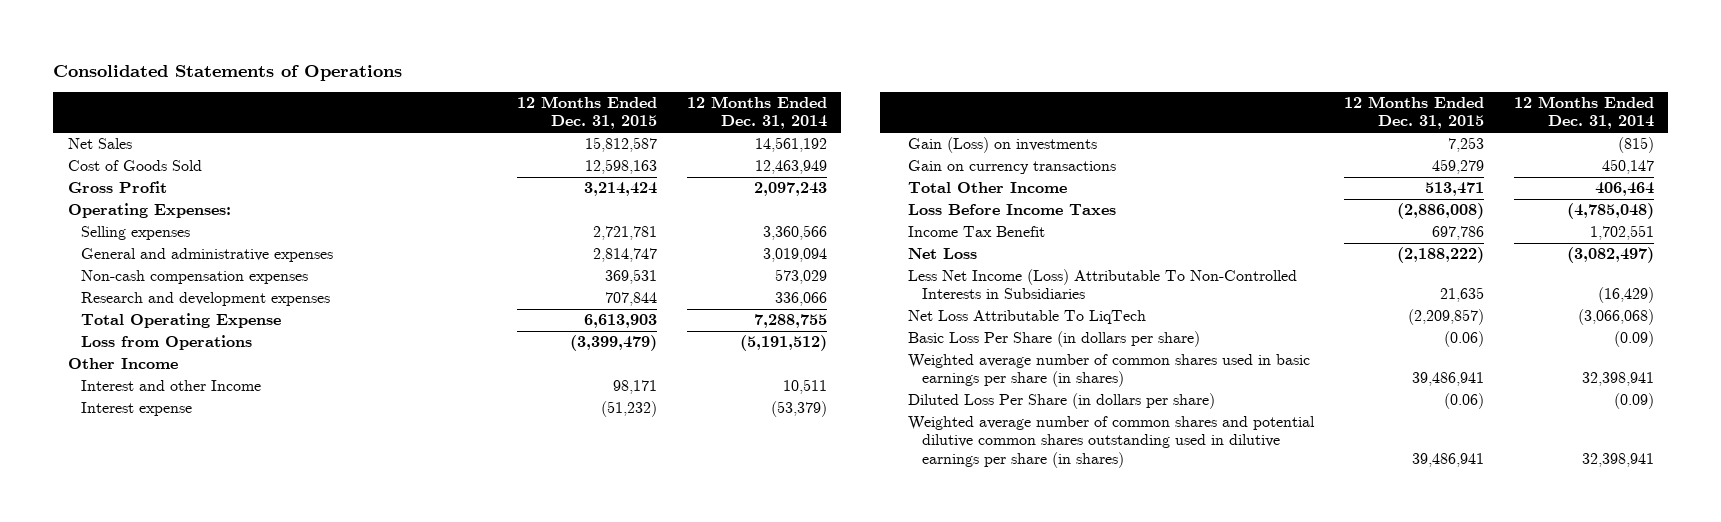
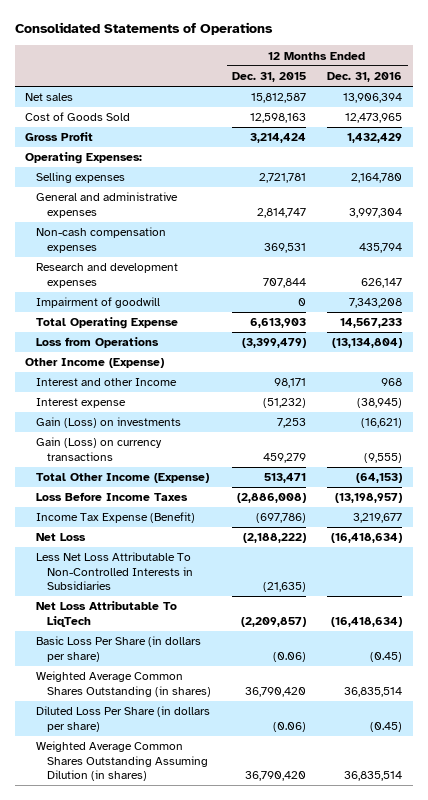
- | 12 Months Ended Dec. 31, 2015 | 12 Months Ended Dec. 31, 2014
+ | 12 Months Ended Dec. 31, 2015 | 12 Months Ended Dec. 31, 2016
- Net Sales | 15,812,587 | 14,561,192
+ Net sales | 15,812,587 | 13,906,394
+ Impairment of goodwill | 0 | 7,343,208
- Other Income
+ Other Income (Expense)
- Gain on currency transactions | 459,279 | 450,147
- Total Other Income | 513,471 | 406,464
+ Gain (Loss) on currency transactions | 459,279 | (9,555)
+ Total Other Income (Expense) | 513,471 | (64,153)
- Income Tax Benefit | 697,786 | 1,702,551
+ Income Tax Expense (Benefit) | (697,786) | 3,219,677
- Less Net Income (Loss) Attributable To Non-Controlled Interests in Subsidiaries | 21,635 | (16,429)
+ Less Net Loss Attributable To Non-Controlled Interests in Subsidiaries | (21,635) |
- Weighted average number of common shares used in basic earnings per share (in shares) | 39,486,941 | 32,398,941
+ Weighted Average Common Shares Outstanding (in shares) | 36,790,420 | 36,835,514
- Weighted average number of common shares and potential dilutive common shares outstanding used in dilutive earnings per share (in shares) | 39,486,941 | 32,398,941
+ Weighted Average Common Shares Outstanding Assuming Dilution (in shares) | 36,790,420 | 36,835,514

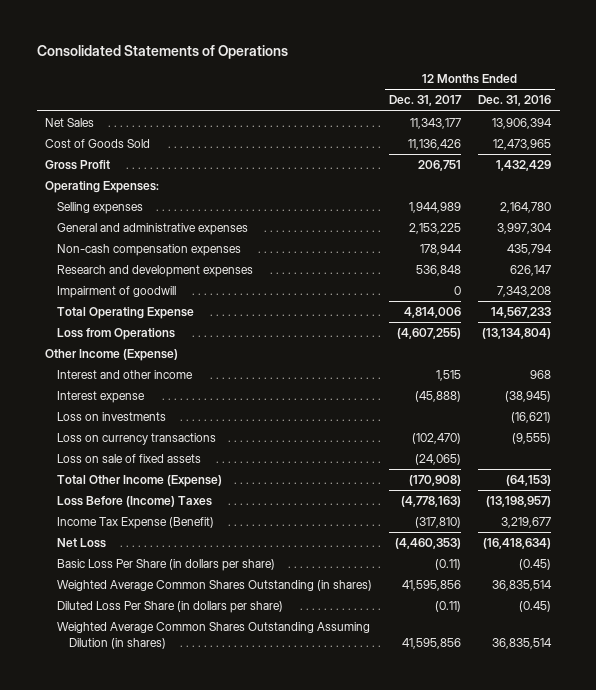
- | 12 Months Ended Dec. 31, 2015 | 12 Months Ended Dec. 31, 2016
+ | 12 Months Ended Dec. 31, 2017 | 12 Months Ended Dec. 31, 2016
- Net sales | 15,812,587 | 13,906,394
+ Net Sales | 11,343,177 | 13,906,394
- Interest and other Income | 98,171 | 968
+ Interest and other income | 1,515 | 968
- Gain (Loss) on investments | 7,253 | (16,621)
- Gain (Loss) on currency transactions | 459,279 | (9,555)
+ Loss on investments | | (16,621)
+ Loss on currency transactions | (102,470) | (9,555)
+ Loss on sale of fixed assets | (24,065) |
- Loss Before Income Taxes | (2,886,008) | (13,198,957)
+ Loss Before (Income) Taxes | (4,778,163) | (13,198,957)
- Less Net Loss Attributable To Non-Controlled Interests in Subsidiaries | (21,635) |
- Net Loss Attributable To LiqTech | (2,209,857) | (16,418,634)

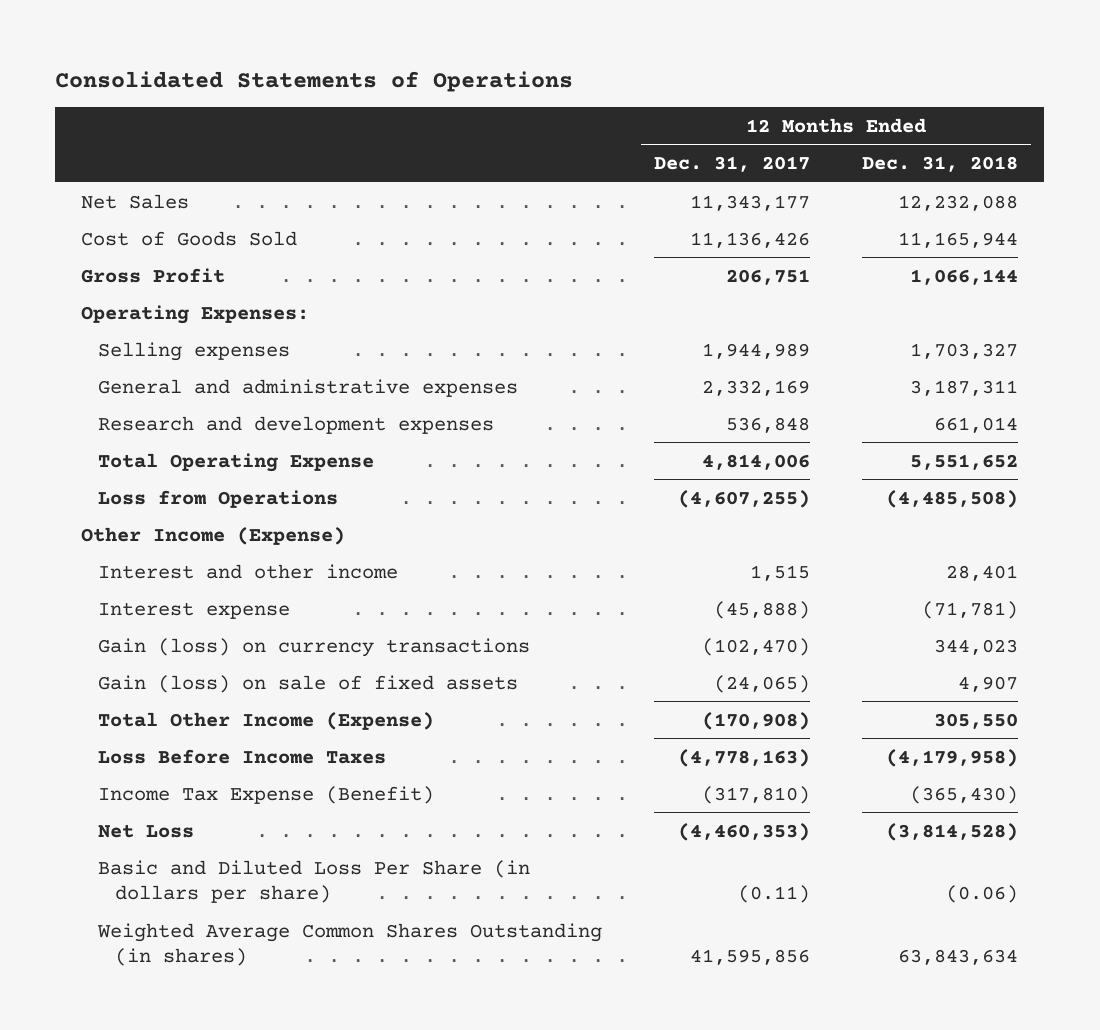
- | 12 Months Ended Dec. 31, 2017 | 12 Months Ended Dec. 31, 2016
+ | 12 Months Ended Dec. 31, 2017 | 12 Months Ended Dec. 31, 2018
- General and administrative expenses | 2,153,225 | 3,997,304
- Non-cash compensation expenses | 178,944 | 435,794
+ General and administrative expenses | 2,332,169 | 3,187,311
- Impairment of goodwill | 0 | 7,343,208
- Loss on investments | | (16,621)
- Loss on currency transactions | (102,470) | (9,555)
- Loss on sale of fixed assets | (24,065) |
+ Gain (loss) on currency transactions | (102,470) | 344,023
+ Gain (loss) on sale of fixed assets | (24,065) | 4,907
- Loss Before (Income) Taxes | (4,778,163) | (13,198,957)
+ Loss Before Income Taxes | (4,778,163) | (4,179,958)
- Basic Loss Per Share (in dollars per share) | (0.11) | (0.45)
+ Basic and Diluted Loss Per Share (in dollars per share) | (0.11) | (0.06)
- Diluted Loss Per Share (in dollars per share) | (0.11) | (0.45)
- Weighted Average Common Shares Outstanding Assuming Dilution (in shares) | 41,595,856 | 36,835,514

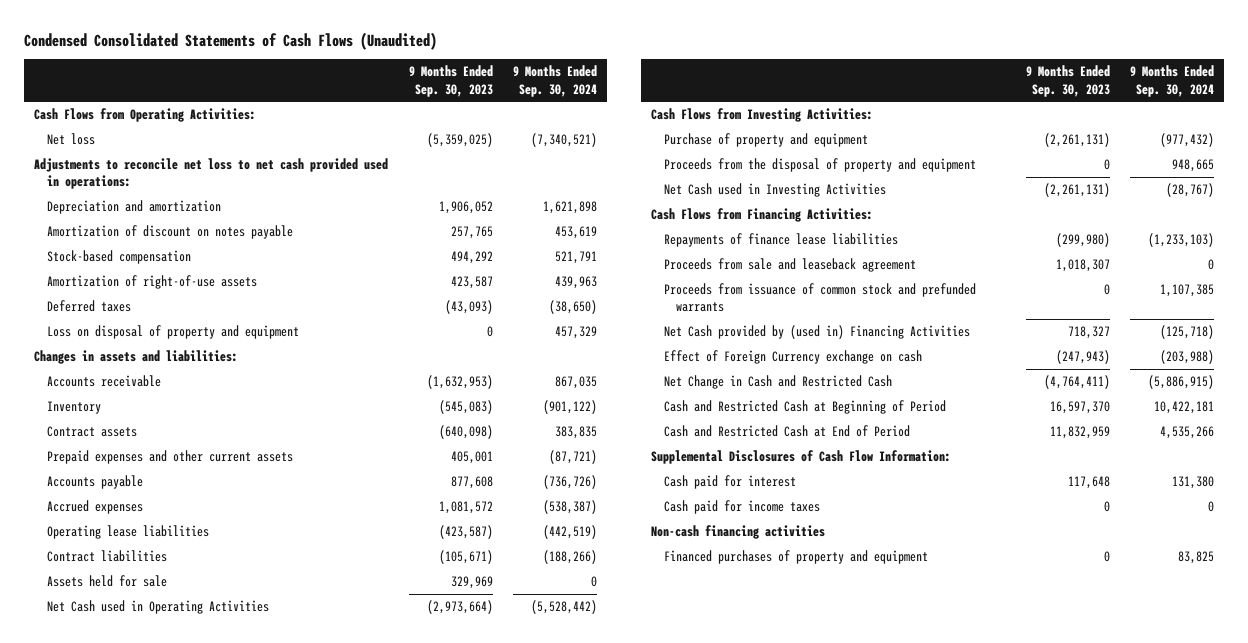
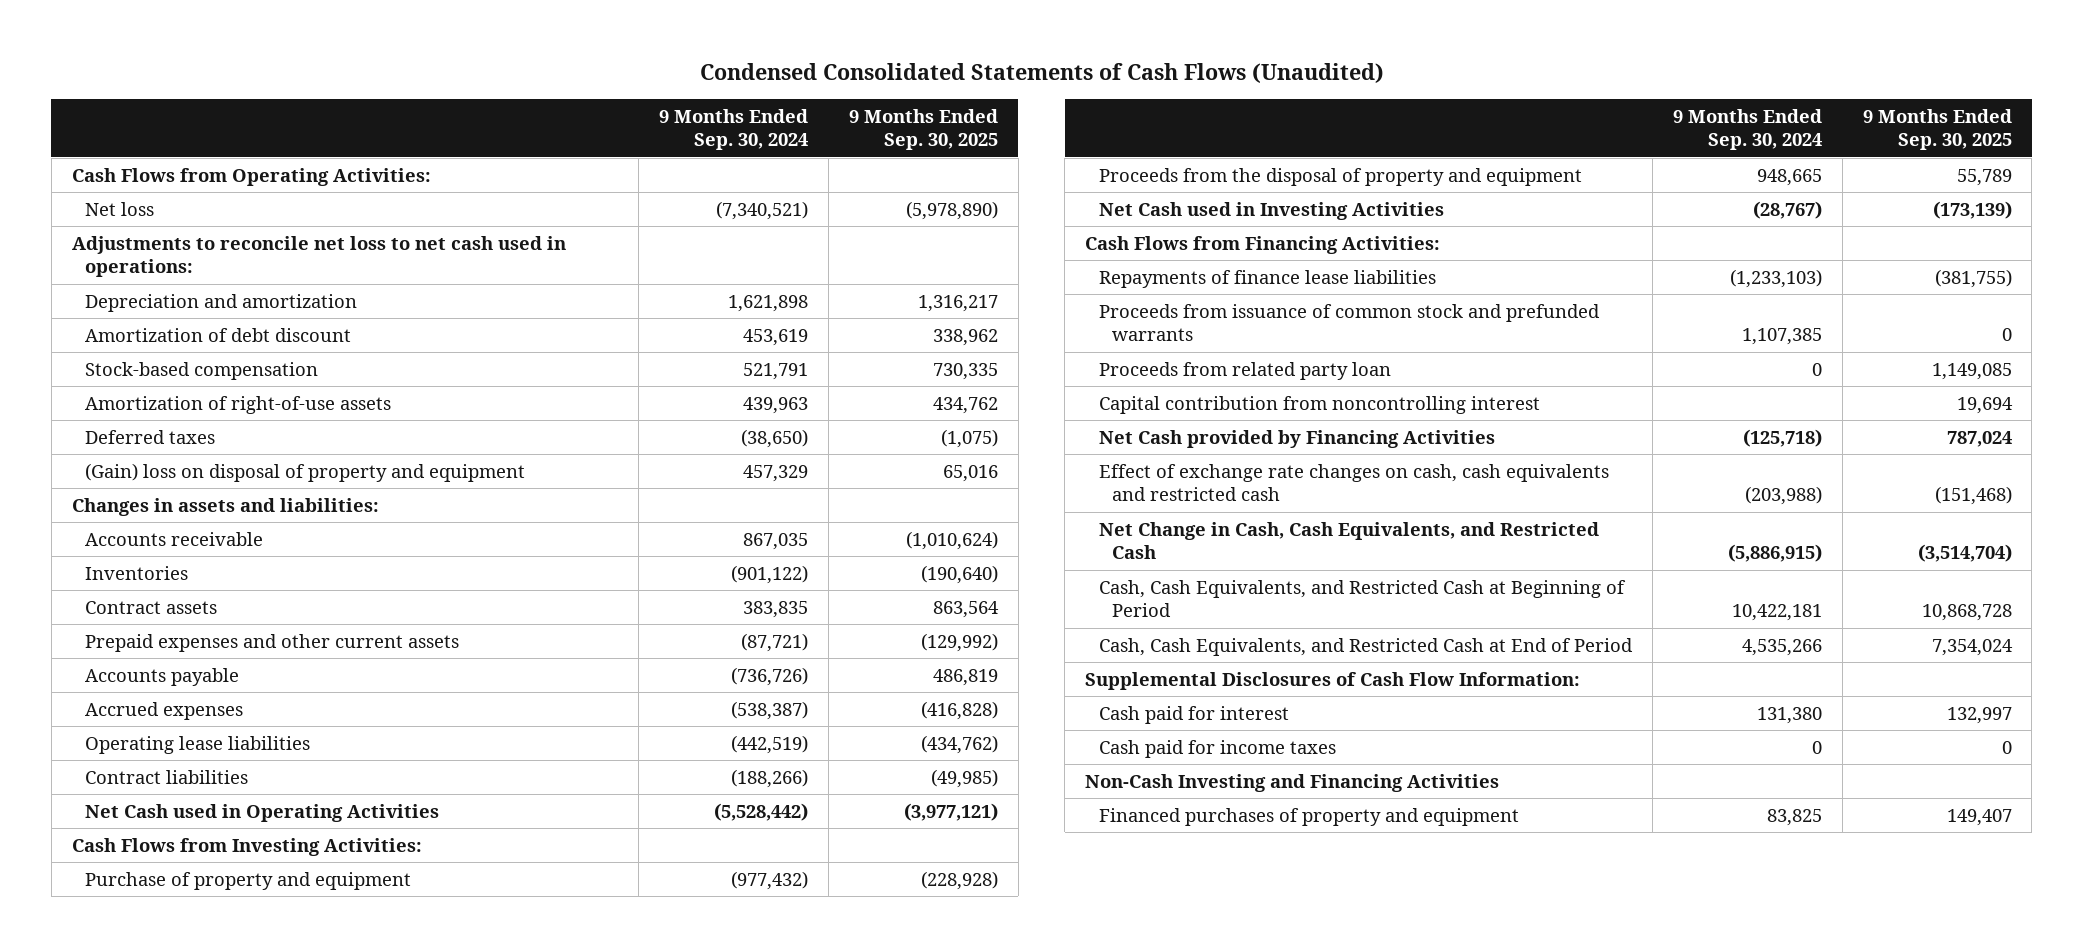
- | 9 Months Ended Sep. 30, 2023 | 9 Months Ended Sep. 30, 2024
+ | 9 Months Ended Sep. 30, 2024 | 9 Months Ended Sep. 30, 2025
- Adjustments to reconcile net loss to net cash provided used in operations:
+ Adjustments to reconcile net loss to net cash used in operations:
- Amortization of discount on notes payable | 257,765 | 453,619
+ Amortization of debt discount | 453,619 | 338,962
- Loss on disposal of property and equipment | 0 | 457,329
+ (Gain) loss on disposal of property and equipment | 457,329 | 65,016
- Inventory | (545,083) | (901,122)
+ Inventories | (901,122) | (190,640)
- Assets held for sale | 329,969 | 0
- Proceeds from sale and leaseback agreement | 1,018,307 | 0
- Net Cash provided by (used in) Financing Activities | 718,327 | (125,718)
- Effect of Foreign Currency exchange on cash | (247,943) | (203,988)
- Net Change in Cash and Restricted Cash | (4,764,411) | (5,886,915)
- Cash and Restricted Cash at Beginning of Period | 16,597,370 | 10,422,181
- Cash and Restricted Cash at End of Period | 11,832,959 | 4,535,266
+ Proceeds from related party loan | 0 | 1,149,085
+ Capital contribution from noncontrolling interest | | 19,694
+ Net Cash provided by Financing Activities | (125,718) | 787,024
+ Effect of exchange rate changes on cash, cash equivalents and restricted cash | (203,988) | (151,468)
+ Net Change in Cash, Cash Equivalents, and Restricted Cash | (5,886,915) | (3,514,704)
+ Cash, Cash Equivalents, and Restricted Cash at Beginning of Period | 10,422,181 | 10,868,728
+ Cash, Cash Equivalents, and Restricted Cash at End of Period | 4,535,266 | 7,354,024
- Non-cash financing activities
+ Non-Cash Investing and Financing Activities

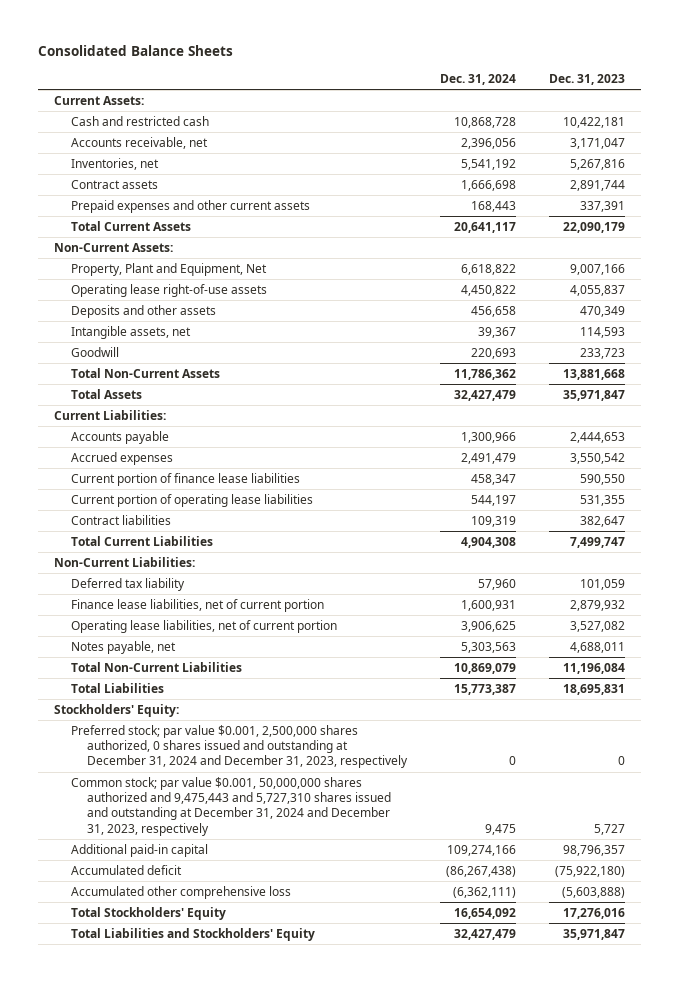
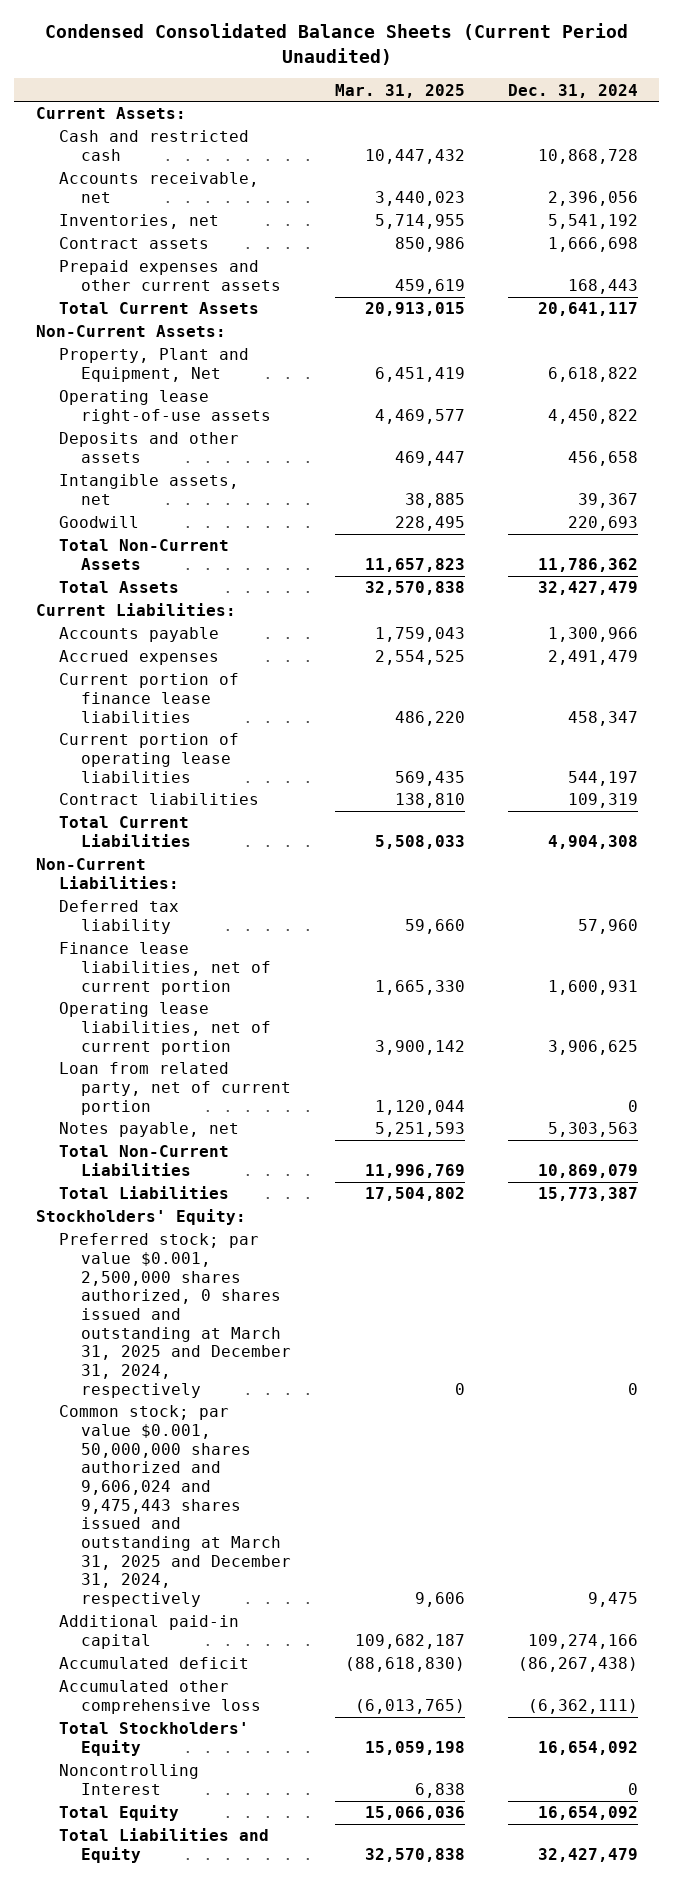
- Consolidated Balance Sheets
+ Condensed Consolidated Balance Sheets (Current Period Unaudited)
- | Dec. 31, 2024 | Dec. 31, 2023
+ | Mar. 31, 2025 | Dec. 31, 2024
+ Loan from related party, net of current portion | 1,120,044 | 0
- Preferred stock; par value $0.001, 2,500,000 shares authorized, 0 shares issued and outstanding at December 31, 2024 and December 31, 2023, respectively | 0 | 0
- Common stock; par value $0.001, 50,000,000 shares authorized and 9,475,443 and 5,727,310 shares issued and outstanding at December 31, 2024 and December 31, 2023, respectively | 9,475 | 5,727
+ Preferred stock; par value $0.001, 2,500,000 shares authorized, 0 shares issued and outstanding at March 31, 2025 and December 31, 2024, respectively | 0 | 0
+ Common stock; par value $0.001, 50,000,000 shares authorized and 9,606,024 and 9,475,443 shares issued and outstanding at March 31, 2025 and December 31, 2024, respectively | 9,606 | 9,475
- Total Liabilities and Stockholders' Equity | 32,427,479 | 35,971,847
+ Noncontrolling Interest | 6,838 | 0
+ Total Equity | 15,066,036 | 16,654,092
+ Total Liabilities and Equity | 32,570,838 | 32,427,479

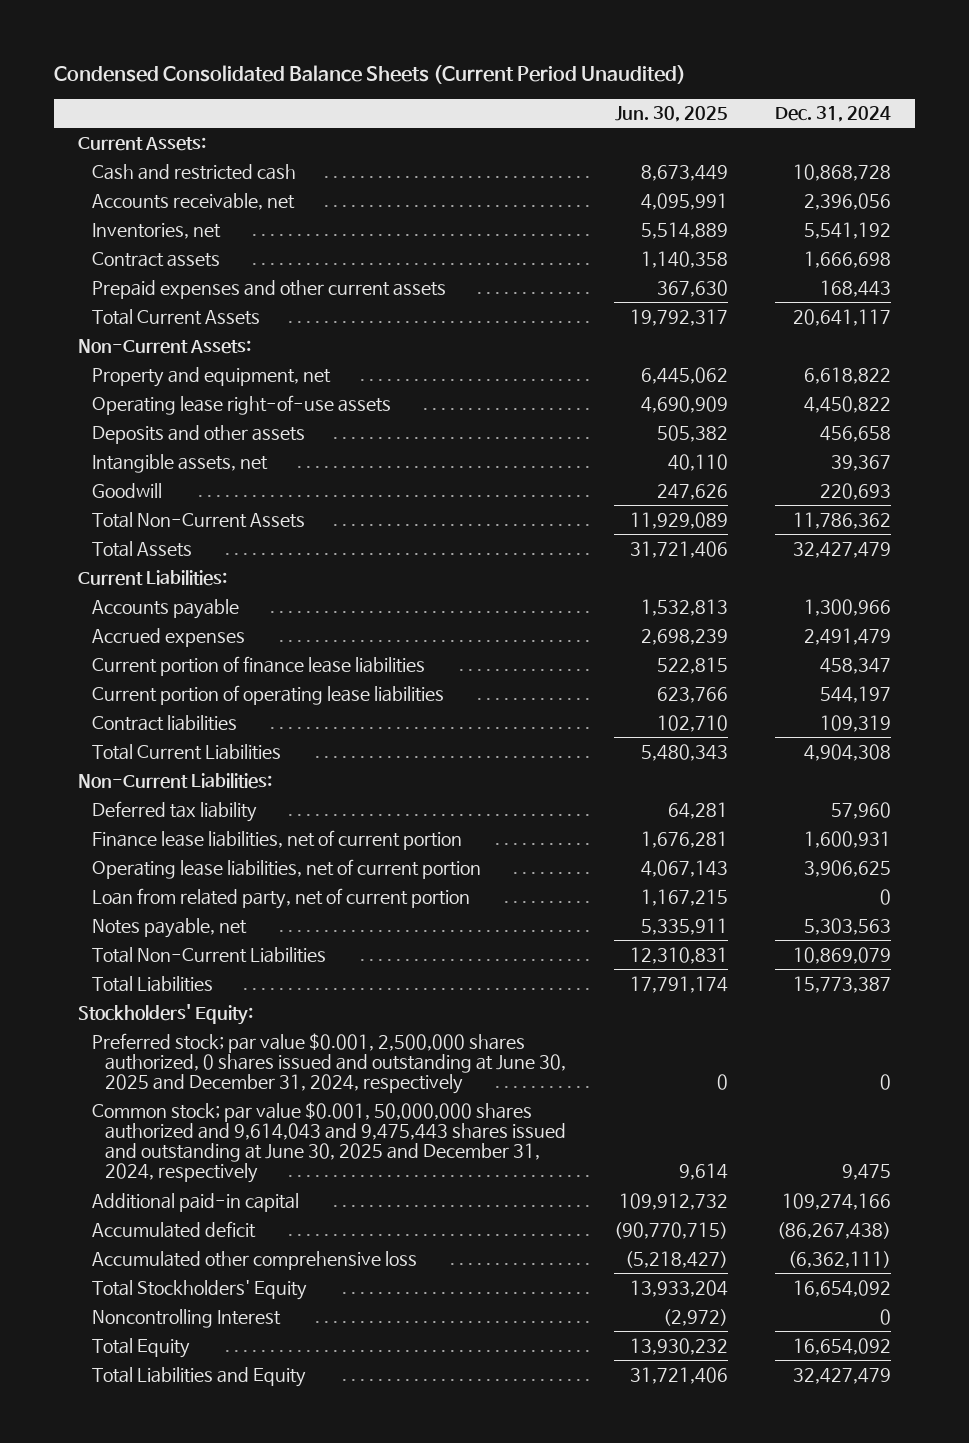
- | Mar. 31, 2025 | Dec. 31, 2024
+ | Jun. 30, 2025 | Dec. 31, 2024
- Property, Plant and Equipment, Net | 6,451,419 | 6,618,822
+ Property and equipment, net | 6,445,062 | 6,618,822
- Preferred stock; par value $0.001, 2,500,000 shares authorized, 0 shares issued and outstanding at March 31, 2025 and December 31, 2024, respectively | 0 | 0
- Common stock; par value $0.001, 50,000,000 shares authorized and 9,606,024 and 9,475,443 shares issued and outstanding at March 31, 2025 and December 31, 2024, respectively | 9,606 | 9,475
+ Preferred stock; par value $0.001, 2,500,000 shares authorized, 0 shares issued and outstanding at June 30, 2025 and December 31, 2024, respectively | 0 | 0
+ Common stock; par value $0.001, 50,000,000 shares authorized and 9,614,043 and 9,475,443 shares issued and outstanding at June 30, 2025 and December 31, 2024, respectively | 9,614 | 9,475

